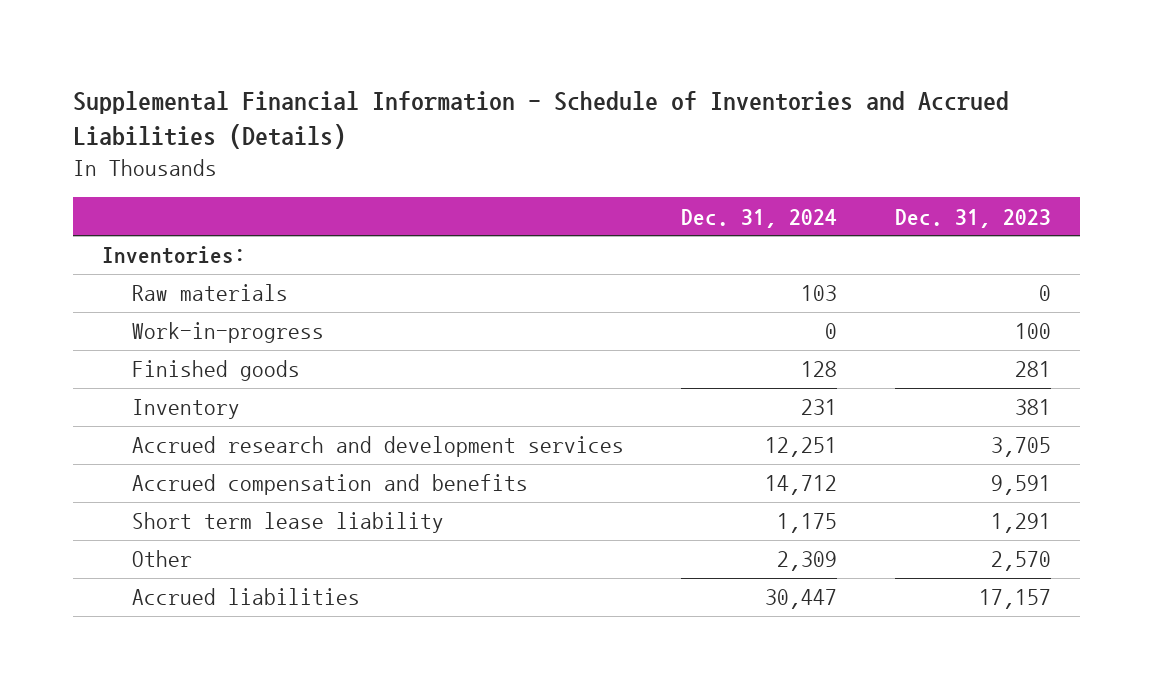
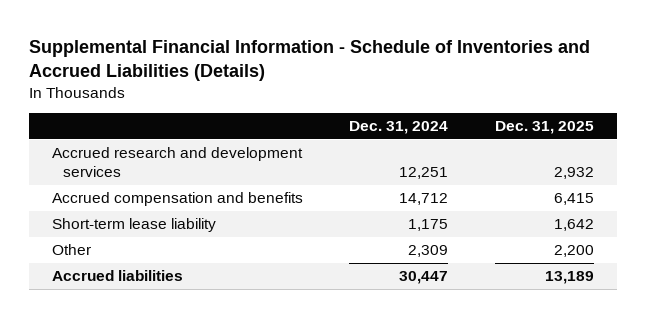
- | Dec. 31, 2024 | Dec. 31, 2023
+ | Dec. 31, 2024 | Dec. 31, 2025
- Inventories:
- Raw materials | 103 | 0
- Work-in-progress | 0 | 100
- Finished goods | 128 | 281
- Inventory | 231 | 381
- Short term lease liability | 1,175 | 1,291
+ Short-term lease liability | 1,175 | 1,642

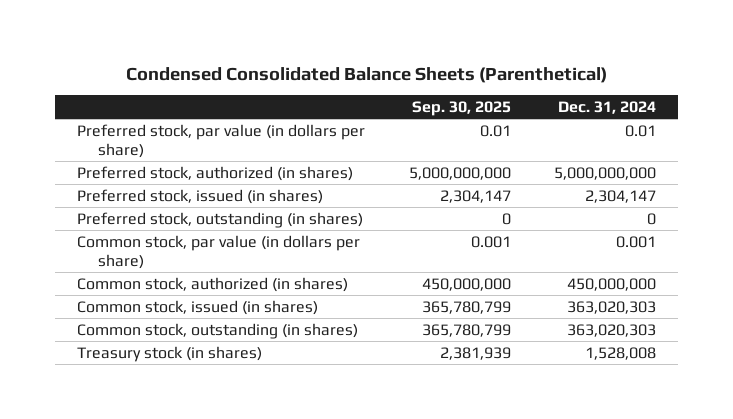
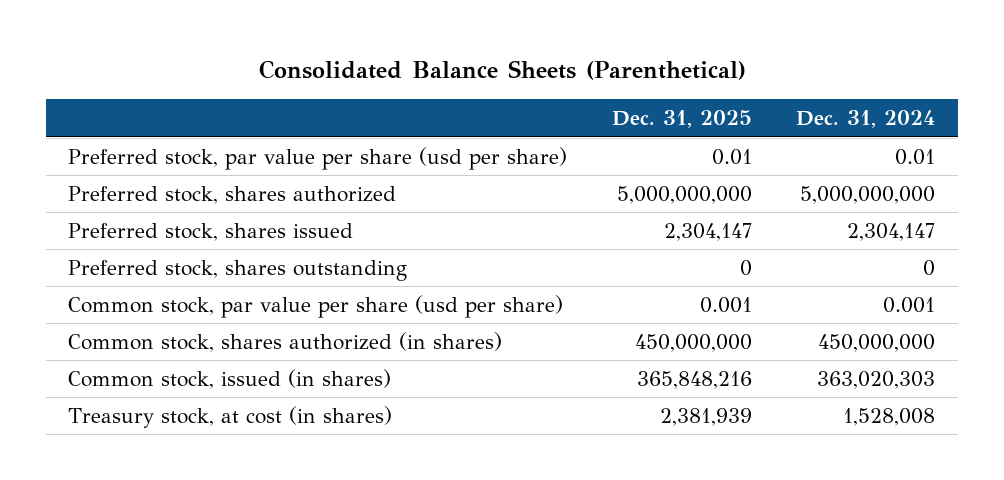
- Condensed Consolidated Balance Sheets (Parenthetical)
+ Consolidated Balance Sheets (Parenthetical)
- | Sep. 30, 2025 | Dec. 31, 2024
+ | Dec. 31, 2025 | Dec. 31, 2024
- Preferred stock, par value (in dollars per share) | 0.01 | 0.01
- Preferred stock, authorized (in shares) | 5,000,000,000 | 5,000,000,000
- Preferred stock, issued (in shares) | 2,304,147 | 2,304,147
- Preferred stock, outstanding (in shares) | 0 | 0
- Common stock, par value (in dollars per share) | 0.001 | 0.001
- Common stock, authorized (in shares) | 450,000,000 | 450,000,000
+ Preferred stock, par value per share (usd per share) | 0.01 | 0.01
+ Preferred stock, shares authorized | 5,000,000,000 | 5,000,000,000
+ Preferred stock, shares issued | 2,304,147 | 2,304,147
+ Preferred stock, shares outstanding | 0 | 0
+ Common stock, par value per share (usd per share) | 0.001 | 0.001
+ Common stock, shares authorized (in shares) | 450,000,000 | 450,000,000
- Common stock, outstanding (in shares) | 365,780,799 | 363,020,303
- Treasury stock (in shares) | 2,381,939 | 1,528,008
+ Treasury stock, at cost (in shares) | 2,381,939 | 1,528,008

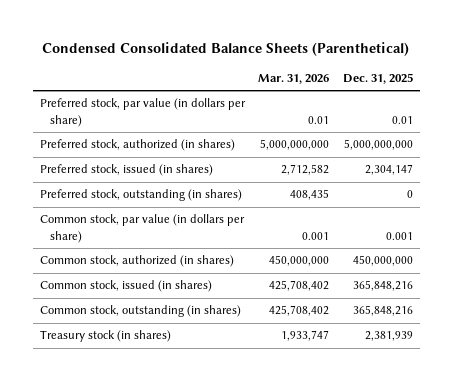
- Consolidated Balance Sheets (Parenthetical)
+ Condensed Consolidated Balance Sheets (Parenthetical)
- | Dec. 31, 2025 | Dec. 31, 2024
+ | Mar. 31, 2026 | Dec. 31, 2025
- Preferred stock, par value per share (usd per share) | 0.01 | 0.01
- Preferred stock, shares authorized | 5,000,000,000 | 5,000,000,000
- Preferred stock, shares issued | 2,304,147 | 2,304,147
- Preferred stock, shares outstanding | 0 | 0
- Common stock, par value per share (usd per share) | 0.001 | 0.001
- Common stock, shares authorized (in shares) | 450,000,000 | 450,000,000
+ Preferred stock, par value (in dollars per share) | 0.01 | 0.01
+ Preferred stock, authorized (in shares) | 5,000,000,000 | 5,000,000,000
+ Preferred stock, issued (in shares) | 2,712,582 | 2,304,147
+ Preferred stock, outstanding (in shares) | 408,435 | 0
+ Common stock, par value (in dollars per share) | 0.001 | 0.001
+ Common stock, authorized (in shares) | 450,000,000 | 450,000,000
- Treasury stock, at cost (in shares) | 2,381,939 | 1,528,008
+ Common stock, outstanding (in shares) | 425,708,402 | 365,848,216
+ Treasury stock (in shares) | 1,933,747 | 2,381,939

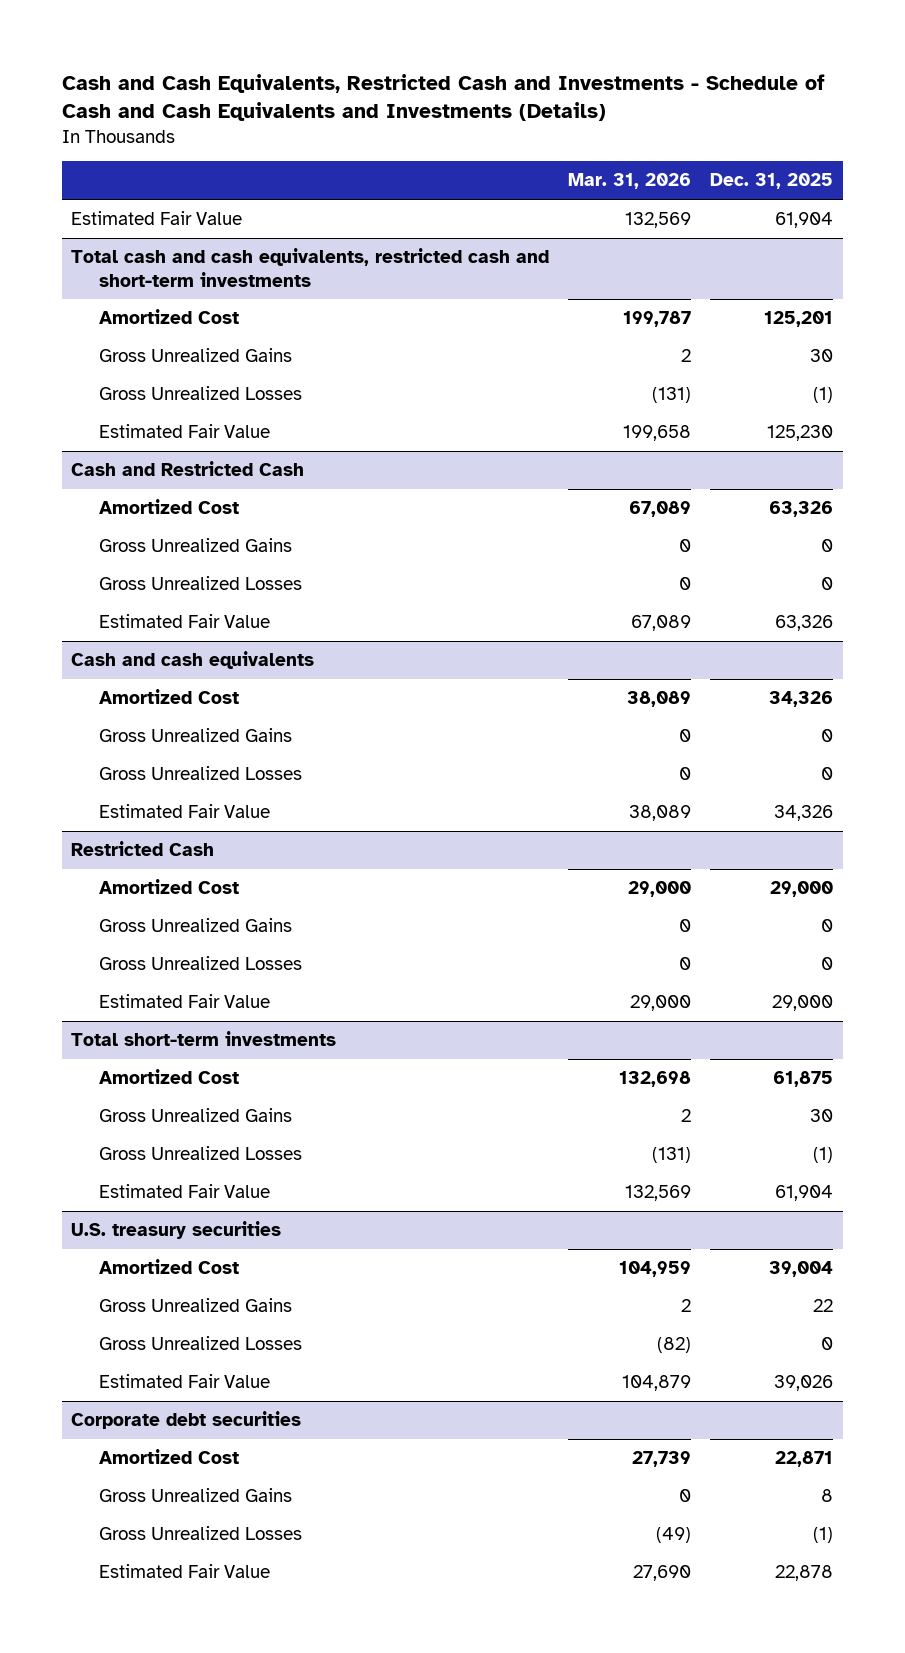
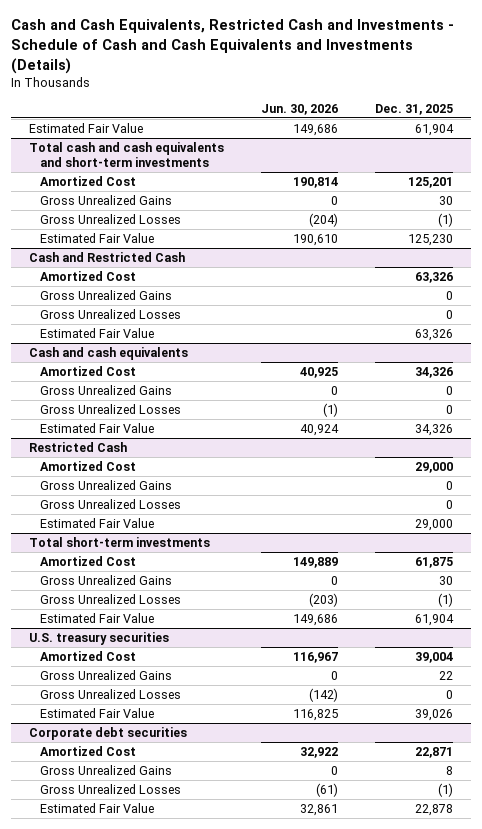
- | Mar. 31, 2026 | Dec. 31, 2025
+ | Jun. 30, 2026 | Dec. 31, 2025
- Total cash and cash equivalents, restricted cash and short-term investments
+ Total cash and cash equivalents and short-term investments

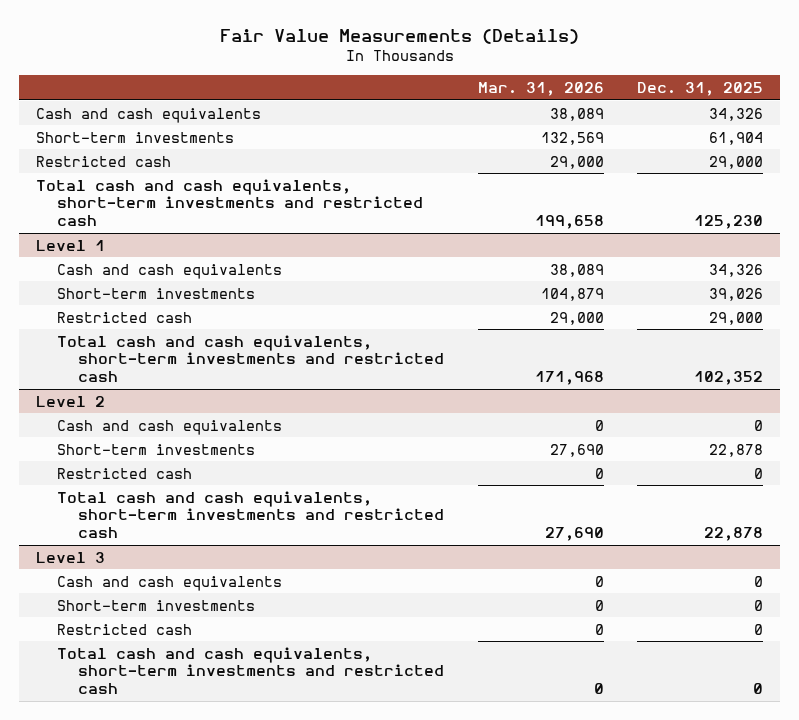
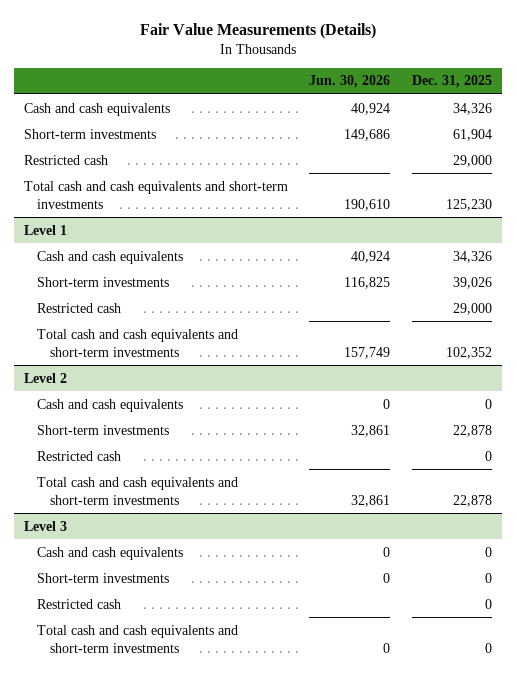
- | Mar. 31, 2026 | Dec. 31, 2025
+ | Jun. 30, 2026 | Dec. 31, 2025
- Total cash and cash equivalents, short-term investments and restricted cash | 199,658 | 125,230
+ Total cash and cash equivalents and short-term investments | 190,610 | 125,230
@ Level 1
- Total cash and cash equivalents, short-term investments and restricted cash | 171,968 | 102,352
+ Total cash and cash equivalents and short-term investments | 157,749 | 102,352
@ Level 2
- Total cash and cash equivalents, short-term investments and restricted cash | 27,690 | 22,878
+ Total cash and cash equivalents and short-term investments | 32,861 | 22,878
@ Level 3
- Total cash and cash equivalents, short-term investments and restricted cash | 0 | 0
+ Total cash and cash equivalents and short-term investments | 0 | 0

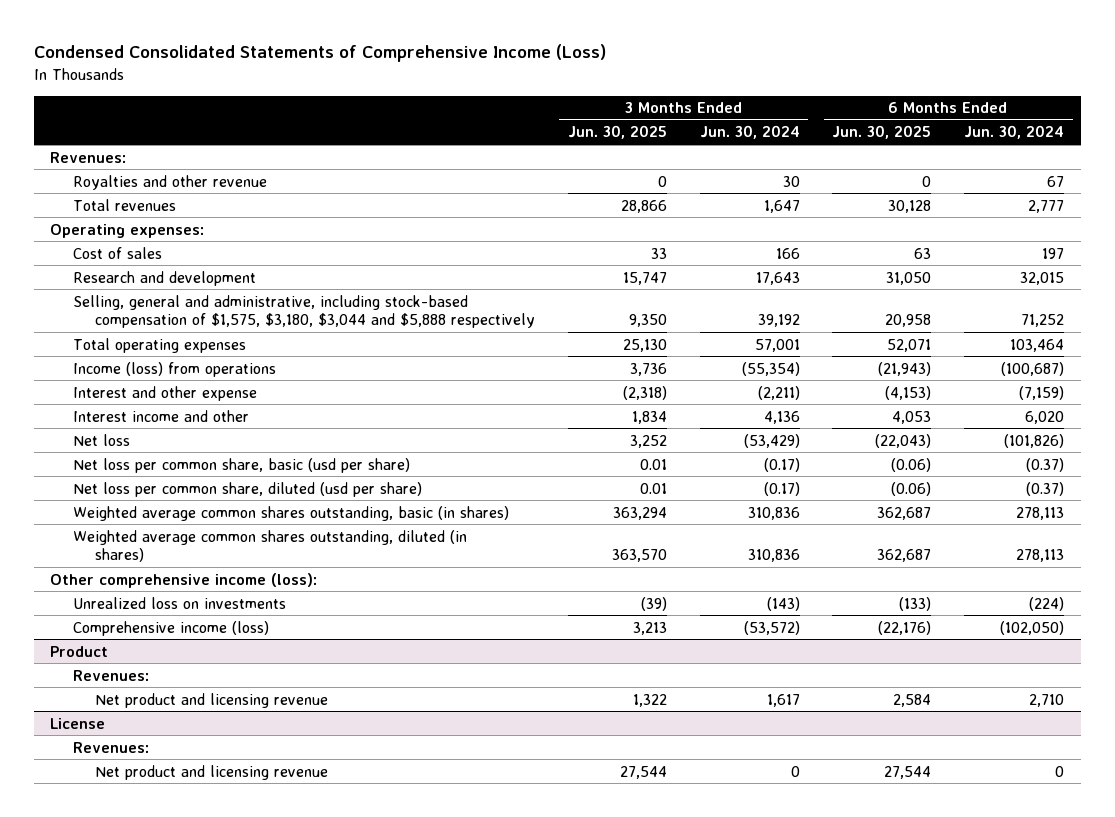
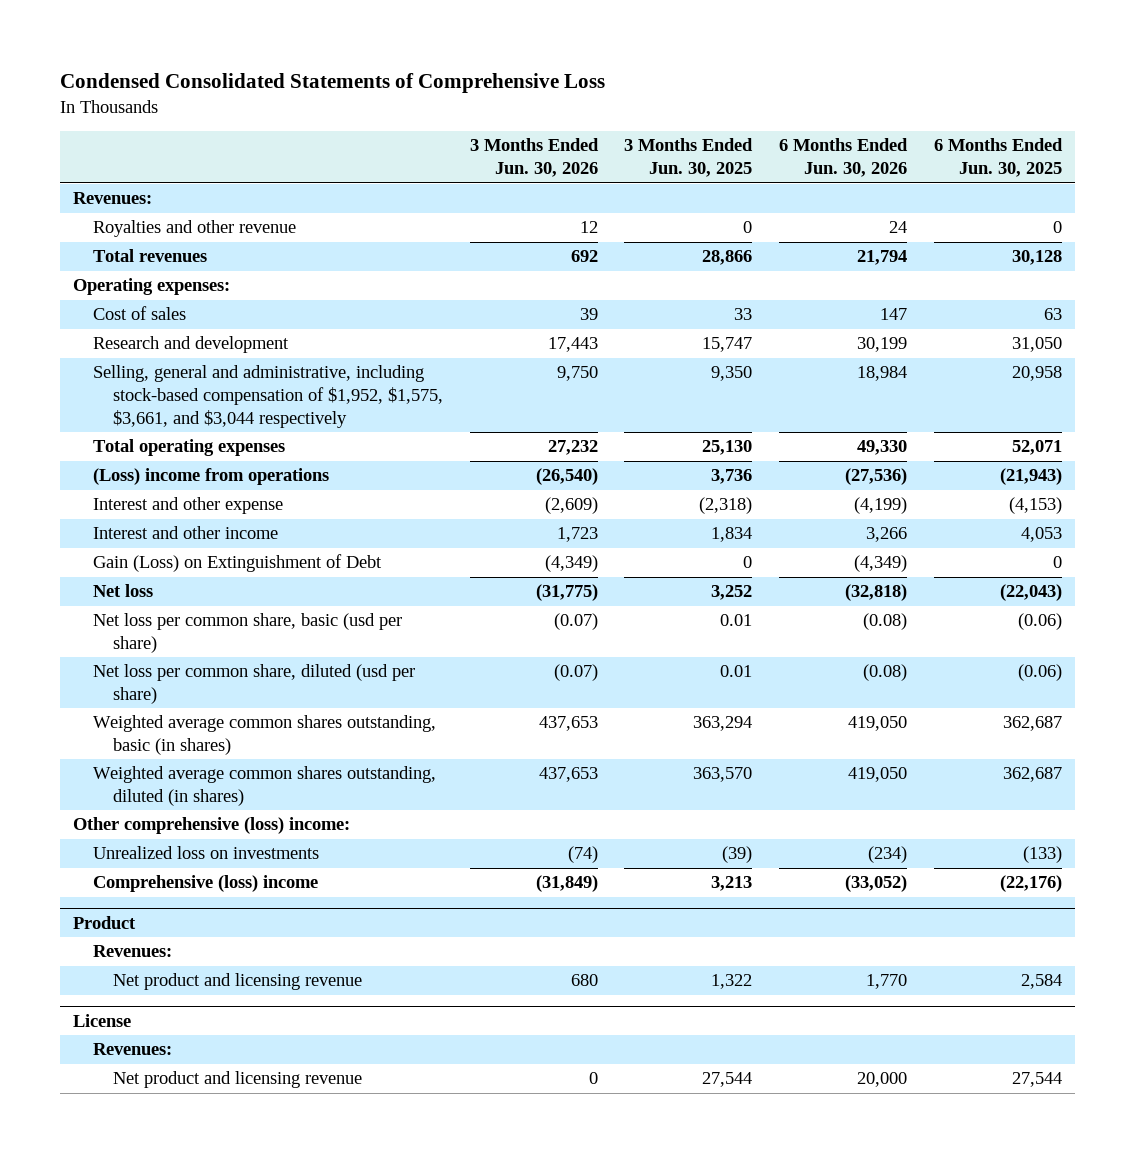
- Condensed Consolidated Statements of Comprehensive Income (Loss)
+ Condensed Consolidated Statements of Comprehensive Loss
- | 3 Months Ended Jun. 30, 2025 | 3 Months Ended Jun. 30, 2024 | 6 Months Ended Jun. 30, 2025 | 6 Months Ended Jun. 30, 2024
+ | 3 Months Ended Jun. 30, 2026 | 3 Months Ended Jun. 30, 2025 | 6 Months Ended Jun. 30, 2026 | 6 Months Ended Jun. 30, 2025
- Selling, general and administrative, including stock-based compensation of $1,575, $3,180, $3,044 and $5,888 respectively | 9,350 | 39,192 | 20,958 | 71,252
+ Selling, general and administrative, including stock-based compensation of $1,952, $1,575, $3,661, and $3,044 respectively | 9,750 | 9,350 | 18,984 | 20,958
- Income (loss) from operations | 3,736 | (55,354) | (21,943) | (100,687)
+ (Loss) income from operations | (26,540) | 3,736 | (27,536) | (21,943)
- Interest income and other | 1,834 | 4,136 | 4,053 | 6,020
+ Interest and other income | 1,723 | 1,834 | 3,266 | 4,053
+ Gain (Loss) on Extinguishment of Debt | (4,349) | 0 | (4,349) | 0
- Other comprehensive income (loss):
+ Other comprehensive (loss) income:
- Comprehensive income (loss) | 3,213 | (53,572) | (22,176) | (102,050)
+ Comprehensive (loss) income | (31,849) | 3,213 | (33,052) | (22,176)

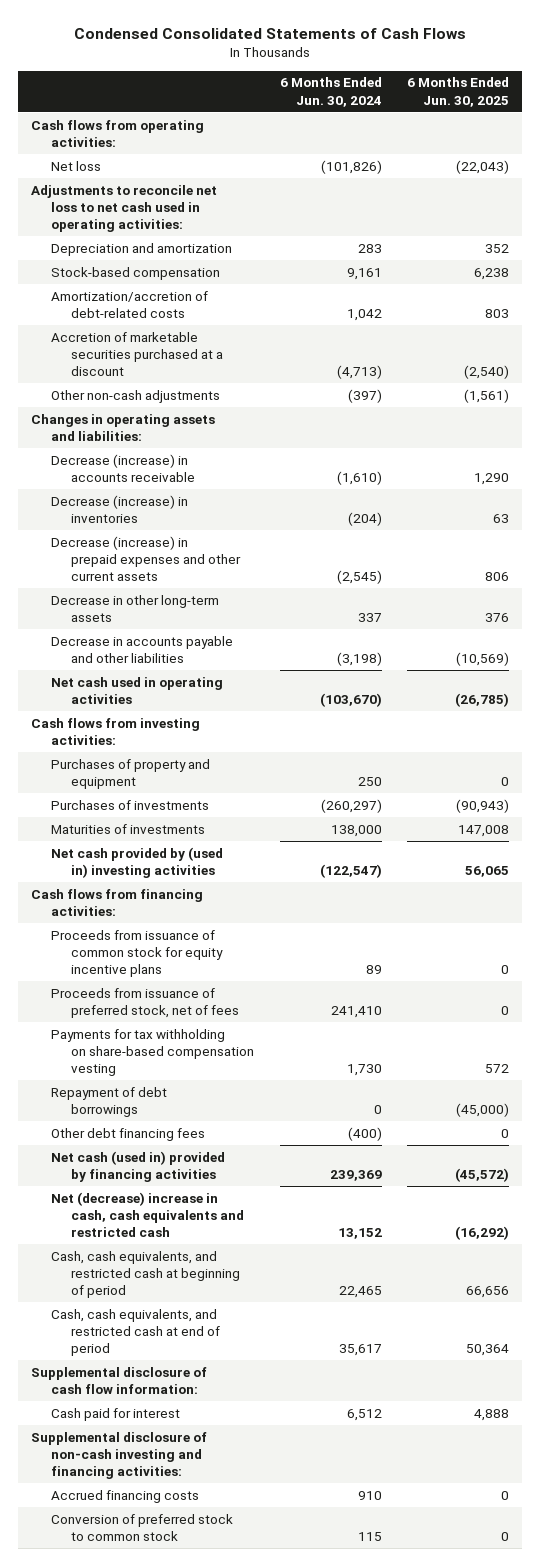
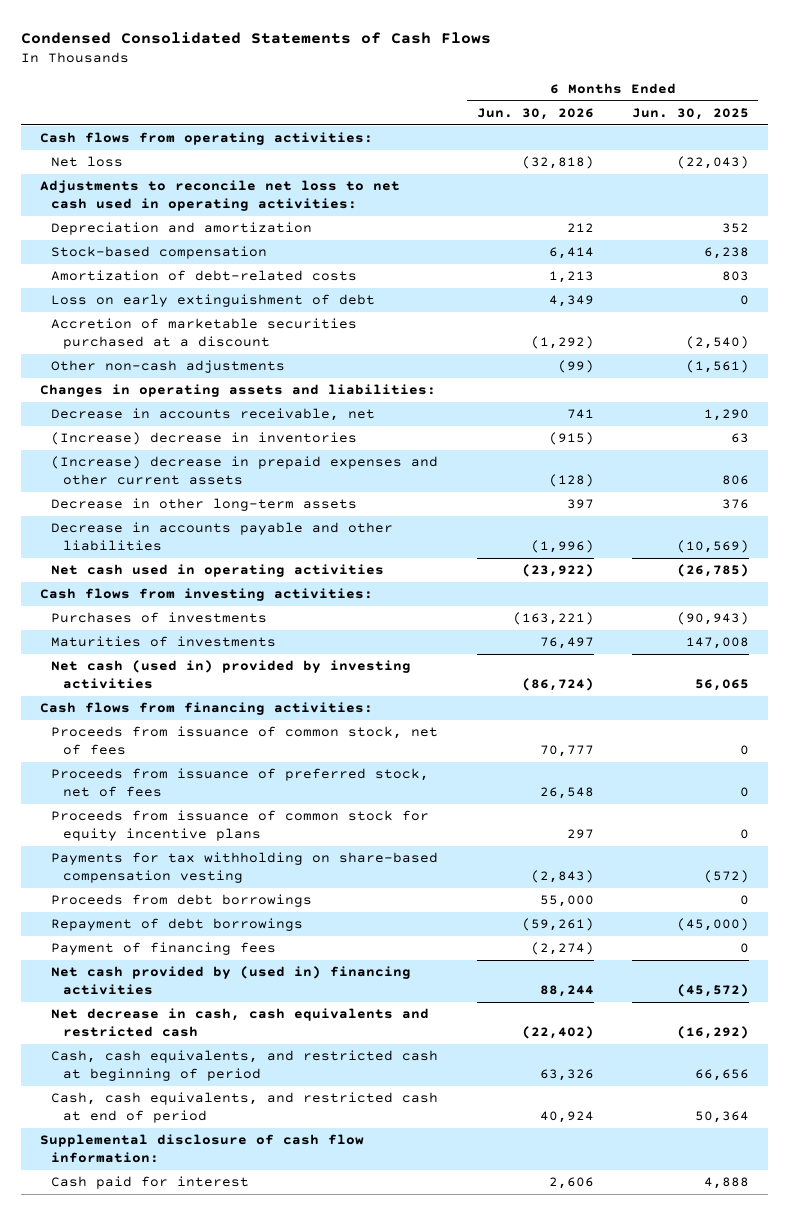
- | 6 Months Ended Jun. 30, 2024 | 6 Months Ended Jun. 30, 2025
+ | 6 Months Ended Jun. 30, 2026 | 6 Months Ended Jun. 30, 2025
- Amortization/accretion of debt-related costs | 1,042 | 803
+ Amortization of debt-related costs | 1,213 | 803
+ Loss on early extinguishment of debt | 4,349 | 0
- Decrease (increase) in accounts receivable | (1,610) | 1,290
- Decrease (increase) in inventories | (204) | 63
- Decrease (increase) in prepaid expenses and other current assets | (2,545) | 806
+ Decrease in accounts receivable, net | 741 | 1,290
+ (Increase) decrease in inventories | (915) | 63
+ (Increase) decrease in prepaid expenses and other current assets | (128) | 806
- Purchases of property and equipment | 250 | 0
- Net cash provided by (used in) investing activities | (122,547) | 56,065
+ Net cash (used in) provided by investing activities | (86,724) | 56,065
+ Proceeds from issuance of common stock, net of fees | 70,777 | 0
- Payments for tax withholding on share-based compensation vesting | 1,730 | 572
moved down: Proceeds from issuance of common stock for equity incentive plans | 297 | 0
+ Payments for tax withholding on share-based compensation vesting | (2,843) | (572)
+ Proceeds from debt borrowings | 55,000 | 0
- Other debt financing fees | (400) | 0
- Net cash (used in) provided by financing activities | 239,369 | (45,572)
- Net (decrease) increase in cash, cash equivalents and restricted cash | 13,152 | (16,292)
+ Payment of financing fees | (2,274) | 0
+ Net cash provided by (used in) financing activities | 88,244 | (45,572)
+ Net decrease in cash, cash equivalents and restricted cash | (22,402) | (16,292)
- Supplemental disclosure of non-cash investing and financing activities:
- Accrued financing costs | 910 | 0
- Conversion of preferred stock to common stock | 115 | 0

